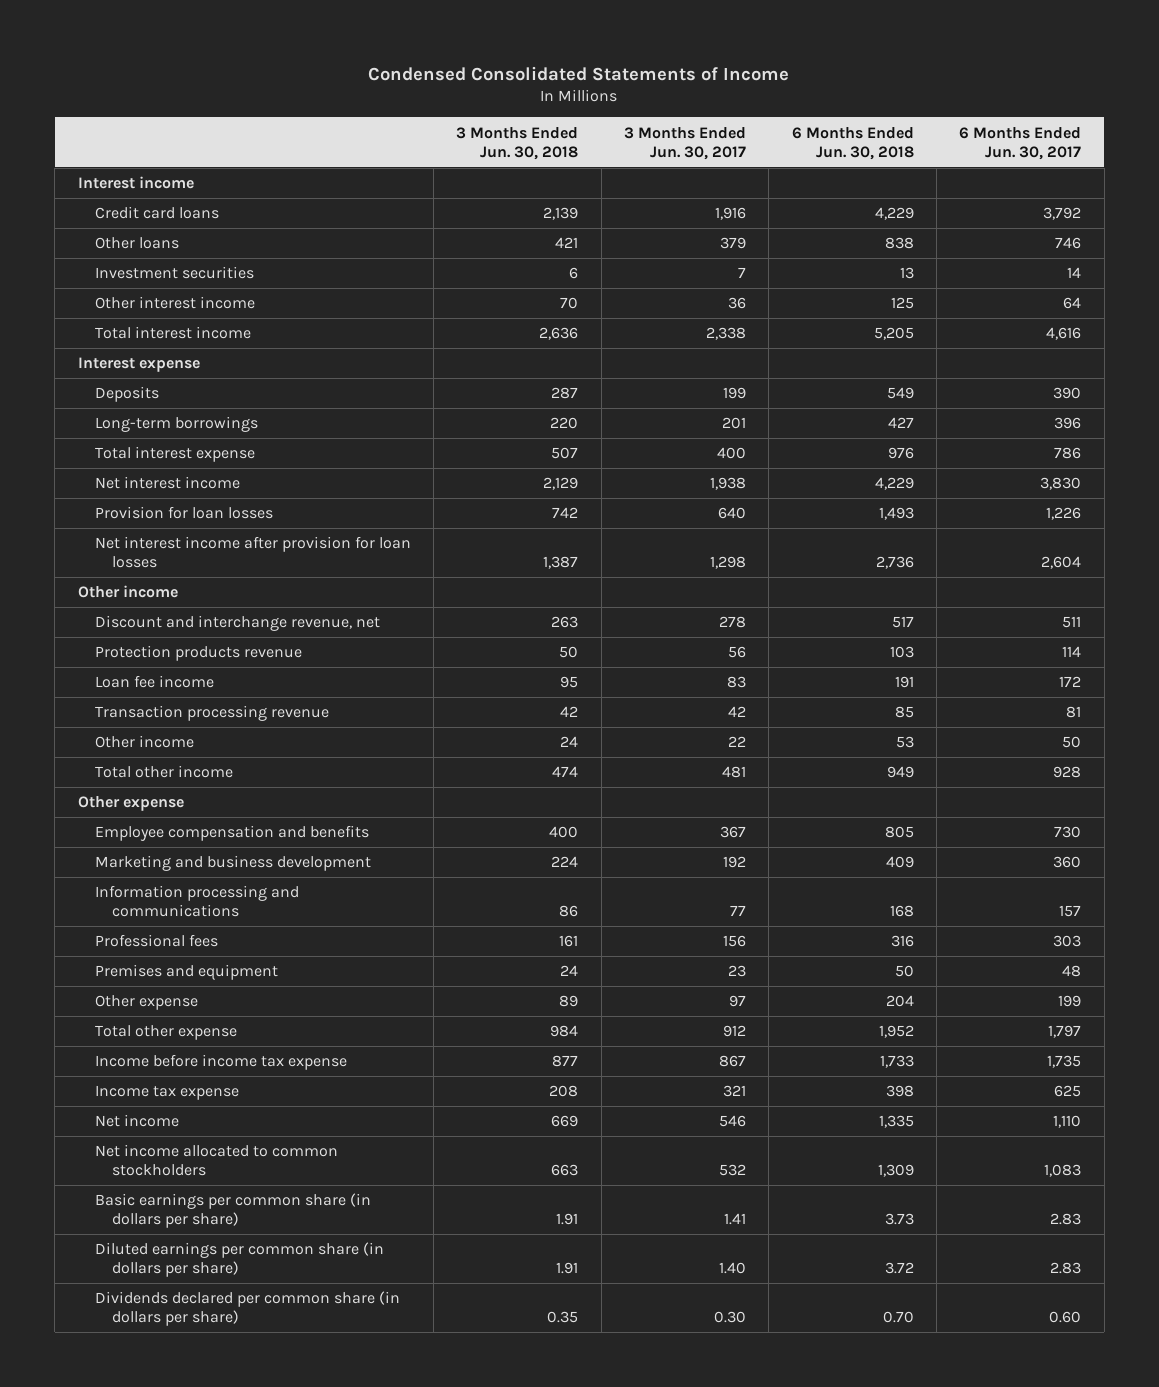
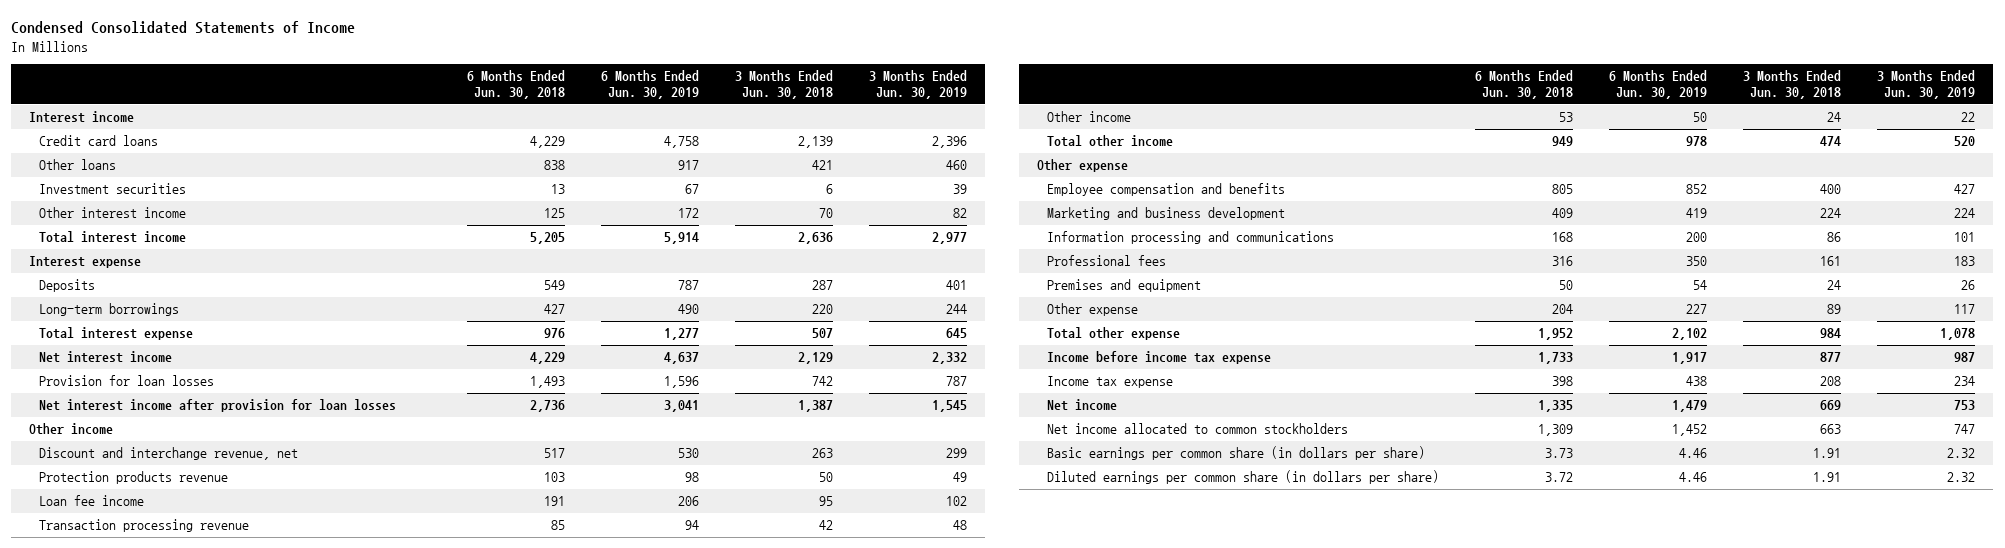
- | 3 Months Ended Jun. 30, 2018 | 3 Months Ended Jun. 30, 2017 | 6 Months Ended Jun. 30, 2018 | 6 Months Ended Jun. 30, 2017
+ | 6 Months Ended Jun. 30, 2018 | 6 Months Ended Jun. 30, 2019 | 3 Months Ended Jun. 30, 2018 | 3 Months Ended Jun. 30, 2019
- Dividends declared per common share (in dollars per share) | 0.35 | 0.30 | 0.70 | 0.60

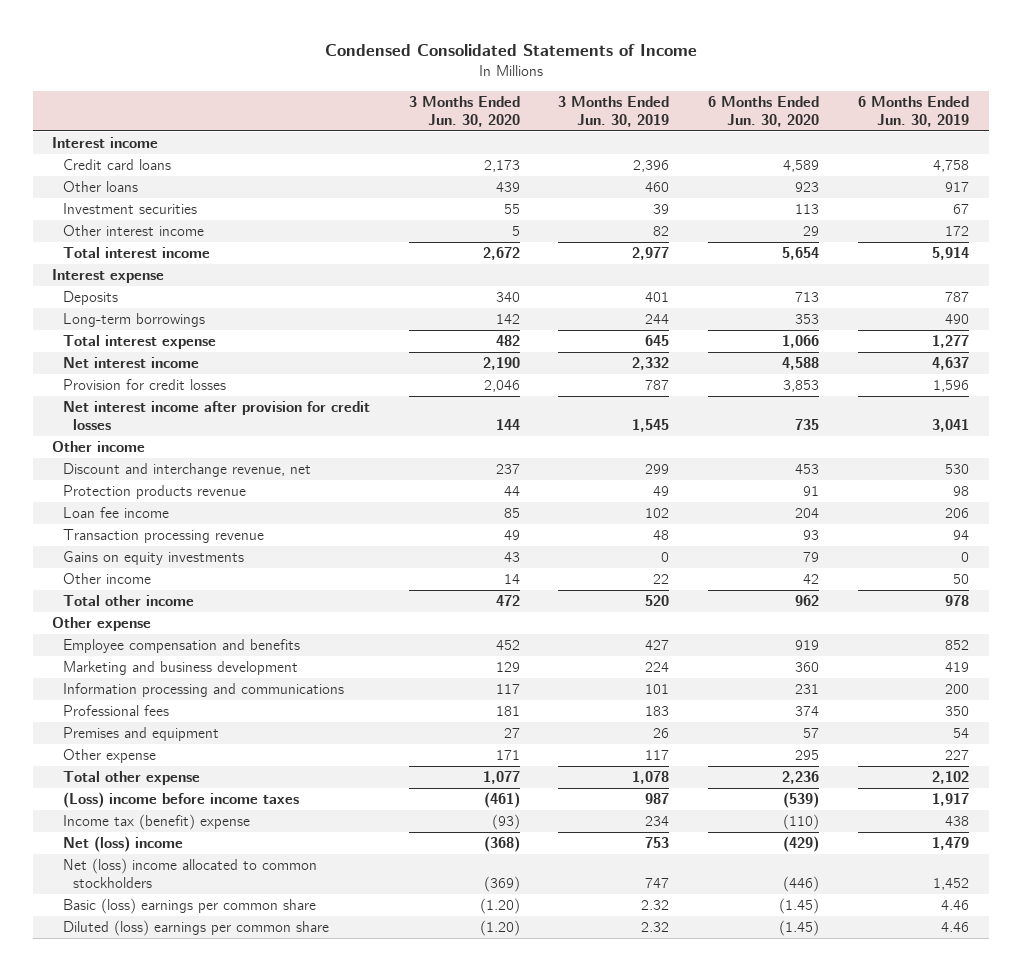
- | 6 Months Ended Jun. 30, 2018 | 6 Months Ended Jun. 30, 2019 | 3 Months Ended Jun. 30, 2018 | 3 Months Ended Jun. 30, 2019
+ | 3 Months Ended Jun. 30, 2020 | 3 Months Ended Jun. 30, 2019 | 6 Months Ended Jun. 30, 2020 | 6 Months Ended Jun. 30, 2019
- Provision for loan losses | 1,493 | 1,596 | 742 | 787
- Net interest income after provision for loan losses | 2,736 | 3,041 | 1,387 | 1,545
+ Provision for credit losses | 2,046 | 787 | 3,853 | 1,596
+ Net interest income after provision for credit losses | 144 | 1,545 | 735 | 3,041
+ Gains on equity investments | 43 | 0 | 79 | 0
- Income before income tax expense | 1,733 | 1,917 | 877 | 987
- Income tax expense | 398 | 438 | 208 | 234
- Net income | 1,335 | 1,479 | 669 | 753
- Net income allocated to common stockholders | 1,309 | 1,452 | 663 | 747
- Basic earnings per common share (in dollars per share) | 3.73 | 4.46 | 1.91 | 2.32
- Diluted earnings per common share (in dollars per share) | 3.72 | 4.46 | 1.91 | 2.32
+ (Loss) income before income taxes | (461) | 987 | (539) | 1,917
+ Income tax (benefit) expense | (93) | 234 | (110) | 438
+ Net (loss) income | (368) | 753 | (429) | 1,479
+ Net (loss) income allocated to common stockholders | (369) | 747 | (446) | 1,452
+ Basic (loss) earnings per common share | (1.20) | 2.32 | (1.45) | 4.46
+ Diluted (loss) earnings per common share | (1.20) | 2.32 | (1.45) | 4.46

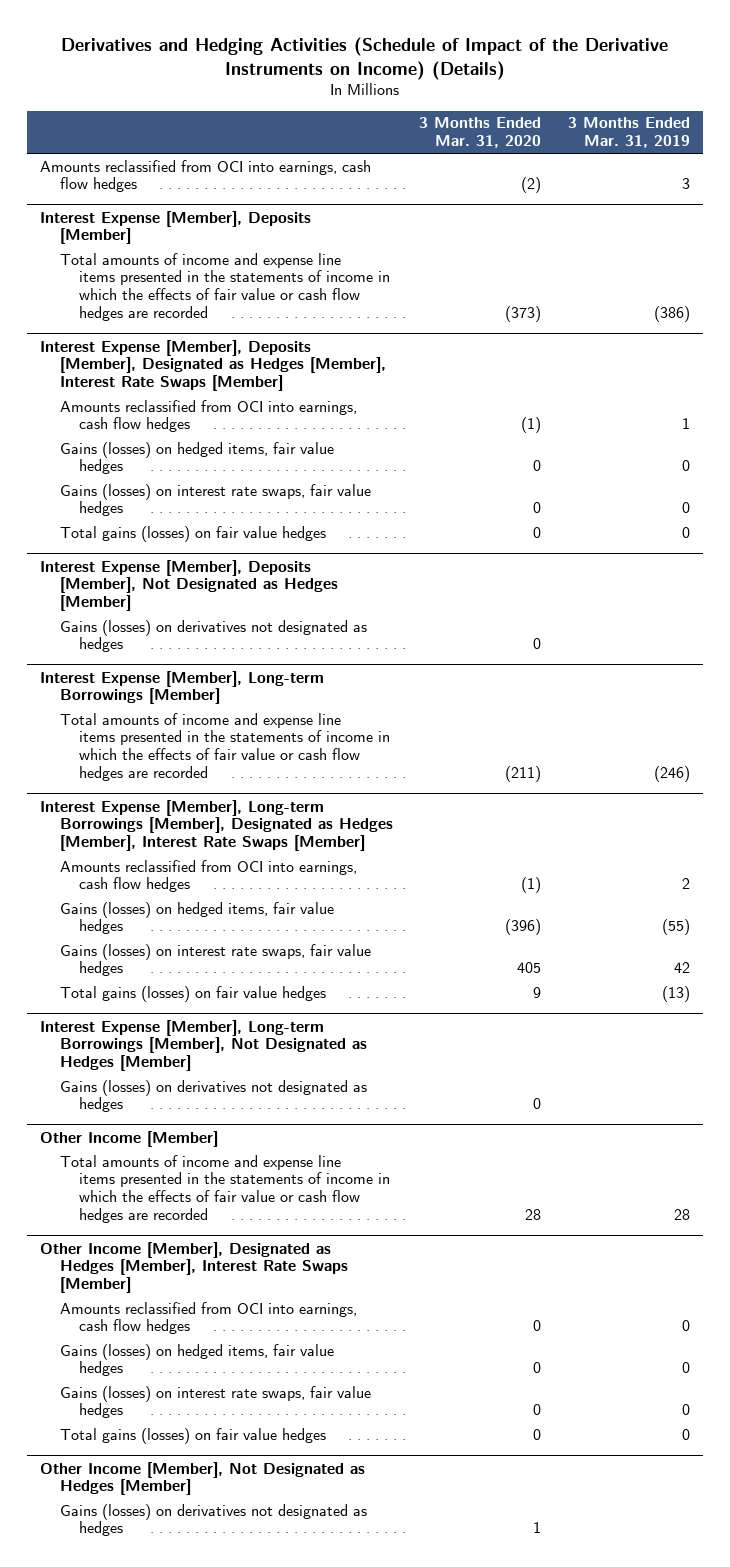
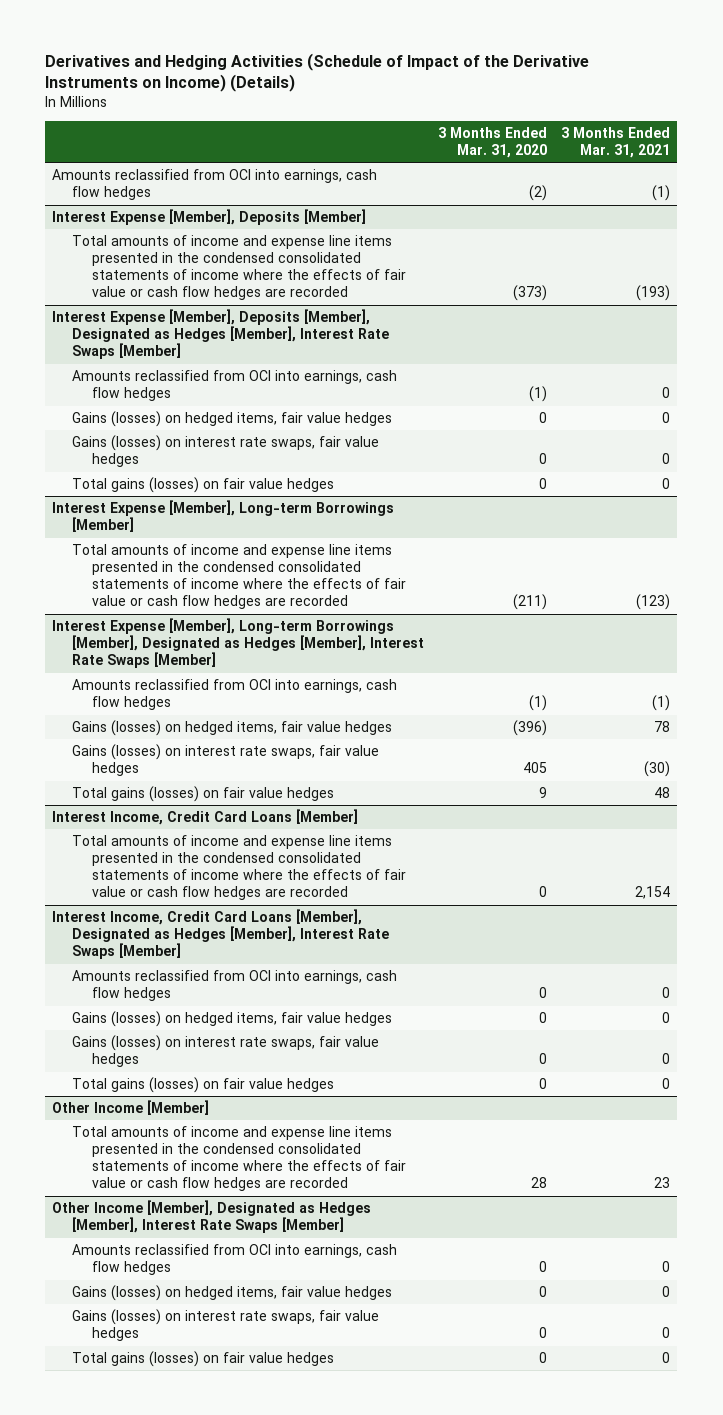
- | 3 Months Ended Mar. 31, 2020 | 3 Months Ended Mar. 31, 2019
+ | 3 Months Ended Mar. 31, 2020 | 3 Months Ended Mar. 31, 2021
@ Interest Expense [Member], Deposits [Member]
- Total amounts of income and expense line items presented in the statements of income in which the effects of fair value or cash flow hedges are recorded | (373) | (386)
+ Total amounts of income and expense line items presented in the condensed consolidated statements of income where the effects of fair value or cash flow hedges are recorded | (373) | (193)
- Interest Expense [Member], Deposits [Member], Not Designated as Hedges [Member]
- Gains (losses) on derivatives not designated as hedges | 0 |
@ Interest Expense [Member], Long-term Borrowings [Member]
- Total amounts of income and expense line items presented in the statements of income in which the effects of fair value or cash flow hedges are recorded | (211) | (246)
+ Total amounts of income and expense line items presented in the condensed consolidated statements of income where the effects of fair value or cash flow hedges are recorded | (211) | (123)
- Interest Expense [Member], Long-term Borrowings [Member], Not Designated as Hedges [Member]
- Gains (losses) on derivatives not designated as hedges | 0 |
+ Interest Income, Credit Card Loans [Member]
+ Total amounts of income and expense line items presented in the condensed consolidated statements of income where the effects of fair value or cash flow hedges are recorded | 0 | 2,154
+ Interest Income, Credit Card Loans [Member], Designated as Hedges [Member], Interest Rate Swaps [Member]
+ Amounts reclassified from OCI into earnings, cash flow hedges | 0 | 0
+ Gains (losses) on hedged items, fair value hedges | 0 | 0
+ Gains (losses) on interest rate swaps, fair value hedges | 0 | 0
+ Total gains (losses) on fair value hedges | 0 | 0
@ Other Income [Member]
- Total amounts of income and expense line items presented in the statements of income in which the effects of fair value or cash flow hedges are recorded | 28 | 28
+ Total amounts of income and expense line items presented in the condensed consolidated statements of income where the effects of fair value or cash flow hedges are recorded | 28 | 23
- Other Income [Member], Not Designated as Hedges [Member]
- Gains (losses) on derivatives not designated as hedges | 1 |

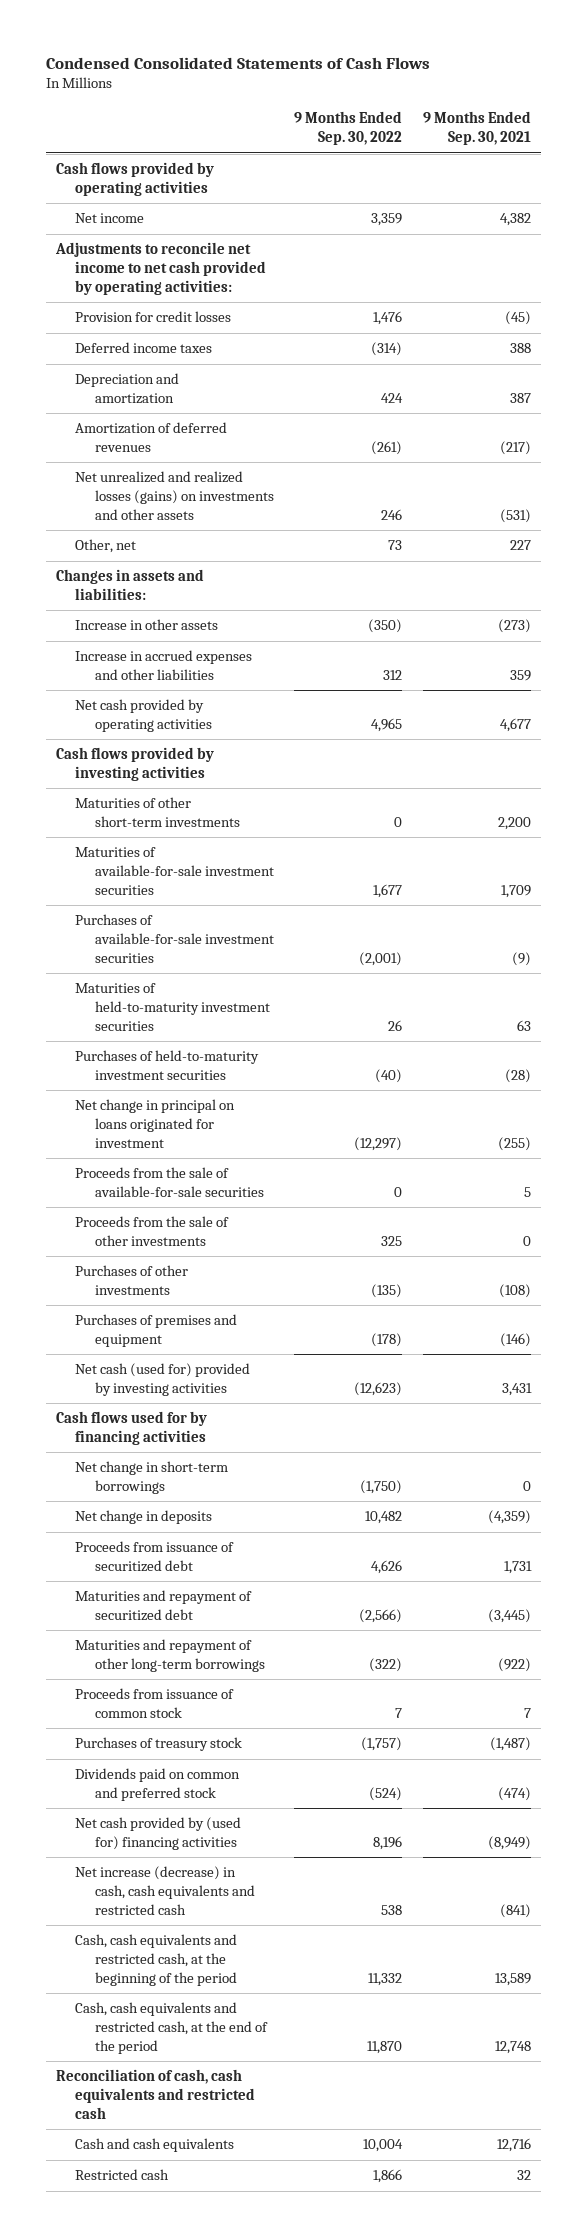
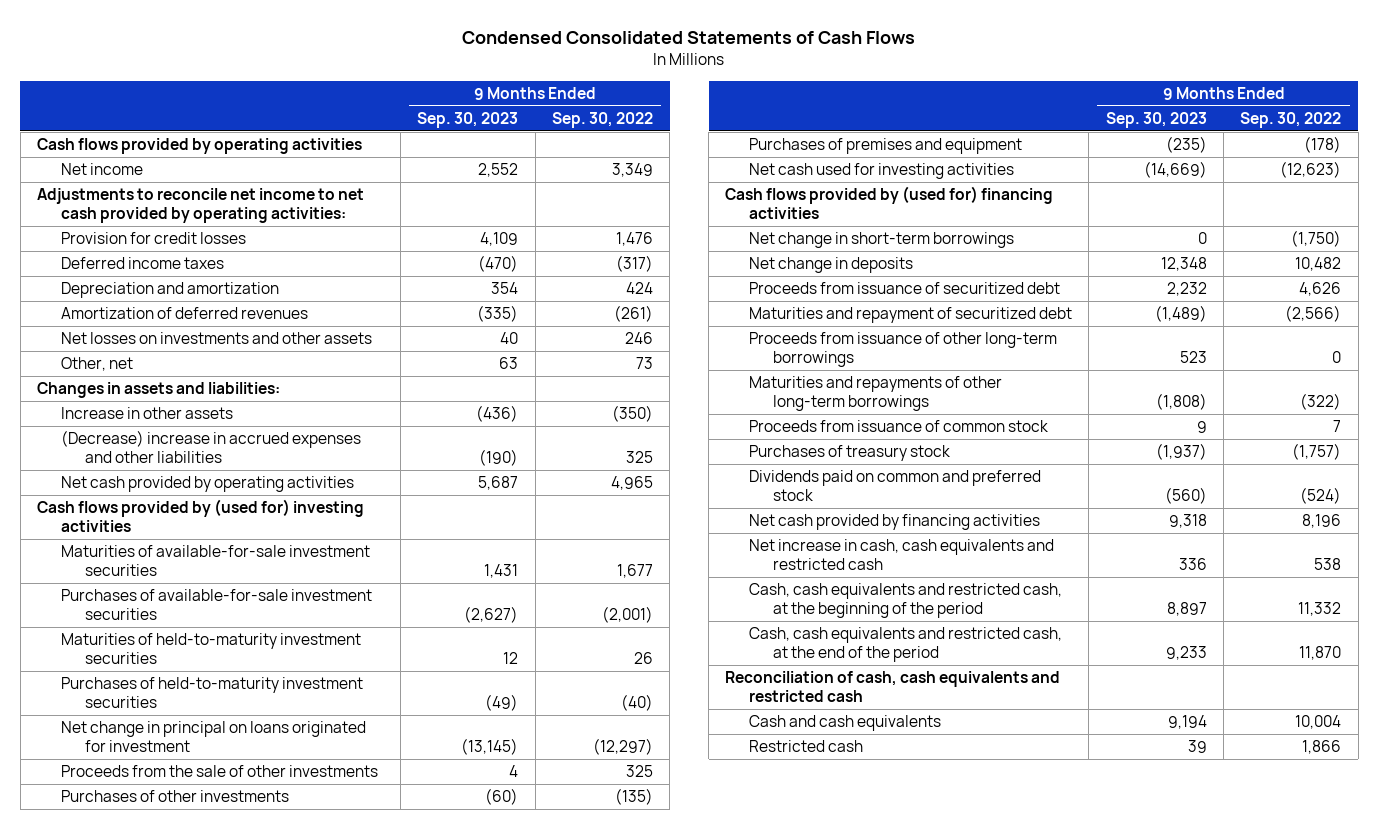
- | 9 Months Ended Sep. 30, 2022 | 9 Months Ended Sep. 30, 2021
+ | 9 Months Ended Sep. 30, 2023 | 9 Months Ended Sep. 30, 2022
- Net income | 3,359 | 4,382
+ Net income | 2,552 | 3,349
- Deferred income taxes | (314) | 388
+ Deferred income taxes | (470) | (317)
- Net unrealized and realized losses (gains) on investments and other assets | 246 | (531)
+ Net losses on investments and other assets | 40 | 246
- Increase in accrued expenses and other liabilities | 312 | 359
+ (Decrease) increase in accrued expenses and other liabilities | (190) | 325
- Cash flows provided by investing activities
- Maturities of other short-term investments | 0 | 2,200
+ Cash flows provided by (used for) investing activities
- Proceeds from the sale of available-for-sale securities | 0 | 5
- Net cash (used for) provided by investing activities | (12,623) | 3,431
- Cash flows used for by financing activities
+ Net cash used for investing activities | (14,669) | (12,623)
+ Cash flows provided by (used for) financing activities
- Maturities and repayment of other long-term borrowings | (322) | (922)
+ Proceeds from issuance of other long-term borrowings | 523 | 0
+ Maturities and repayments of other long-term borrowings | (1,808) | (322)
- Net cash provided by (used for) financing activities | 8,196 | (8,949)
- Net increase (decrease) in cash, cash equivalents and restricted cash | 538 | (841)
+ Net cash provided by financing activities | 9,318 | 8,196
+ Net increase in cash, cash equivalents and restricted cash | 336 | 538

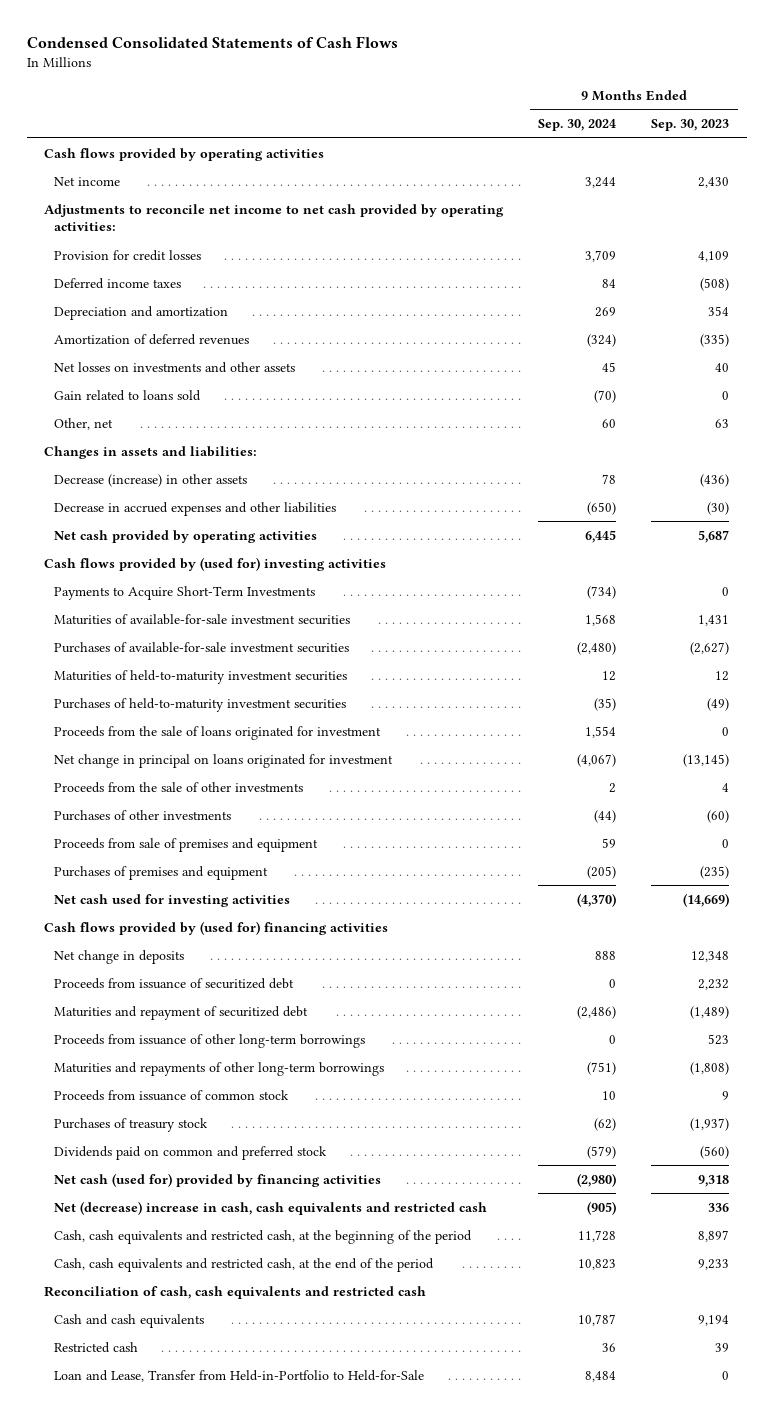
- | 9 Months Ended Sep. 30, 2023 | 9 Months Ended Sep. 30, 2022
+ | 9 Months Ended Sep. 30, 2024 | 9 Months Ended Sep. 30, 2023
- Net income | 2,552 | 3,349
+ Net income | 3,244 | 2,430
- Deferred income taxes | (470) | (317)
+ Deferred income taxes | 84 | (508)
+ Gain related to loans sold | (70) | 0
- Increase in other assets | (436) | (350)
- (Decrease) increase in accrued expenses and other liabilities | (190) | 325
+ Decrease (increase) in other assets | 78 | (436)
+ Decrease in accrued expenses and other liabilities | (650) | (30)
+ Payments to Acquire Short-Term Investments | (734) | 0
+ Proceeds from the sale of loans originated for investment | 1,554 | 0
+ Proceeds from sale of premises and equipment | 59 | 0
- Net change in short-term borrowings | 0 | (1,750)
- Net cash provided by financing activities | 9,318 | 8,196
- Net increase in cash, cash equivalents and restricted cash | 336 | 538
+ Net cash (used for) provided by financing activities | (2,980) | 9,318
+ Net (decrease) increase in cash, cash equivalents and restricted cash | (905) | 336
+ Loan and Lease, Transfer from Held-in-Portfolio to Held-for-Sale | 8,484 | 0

